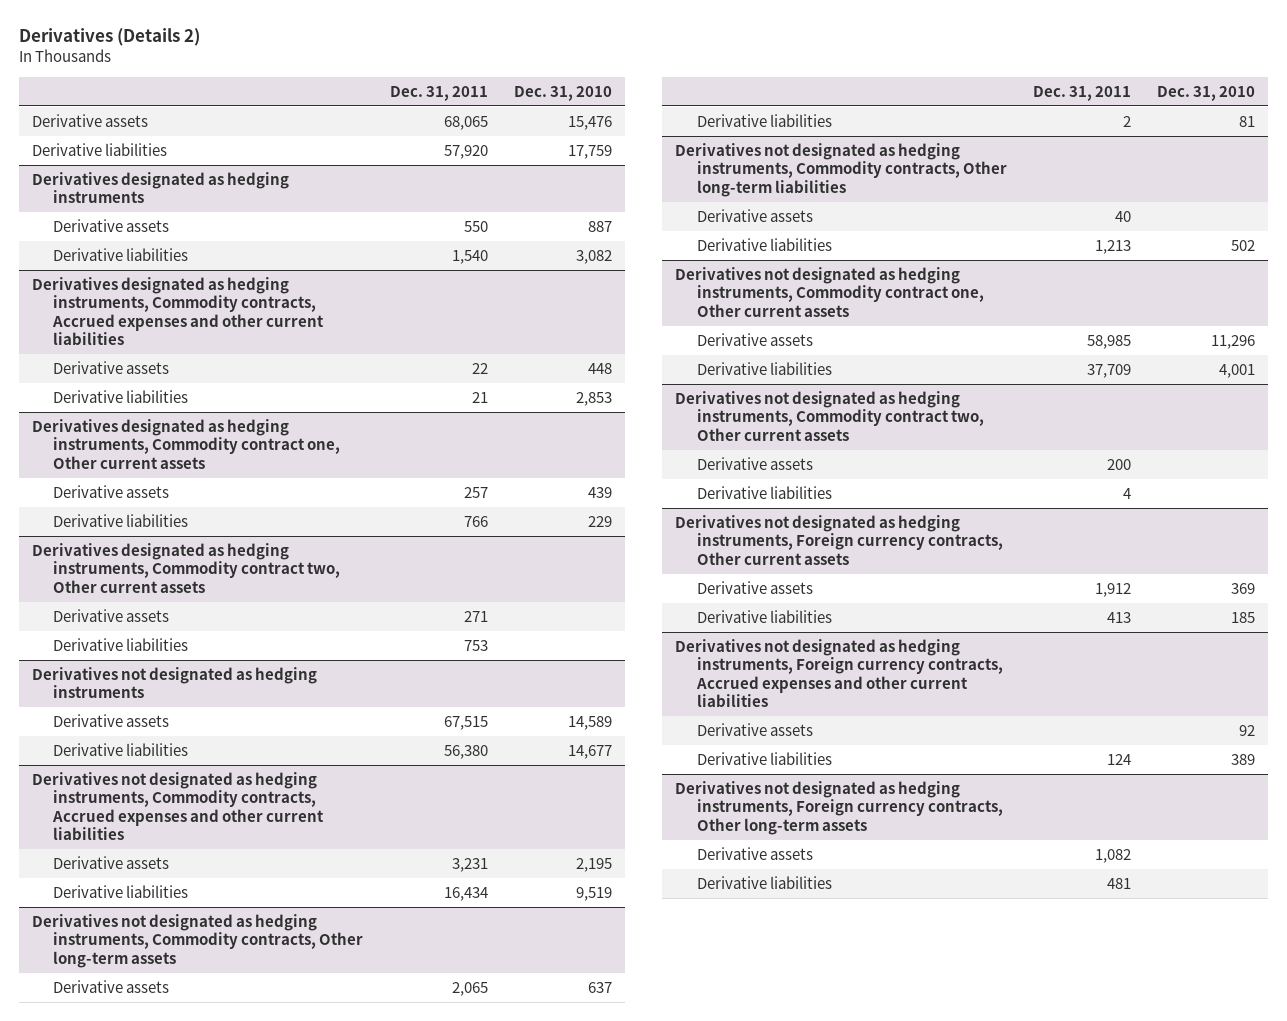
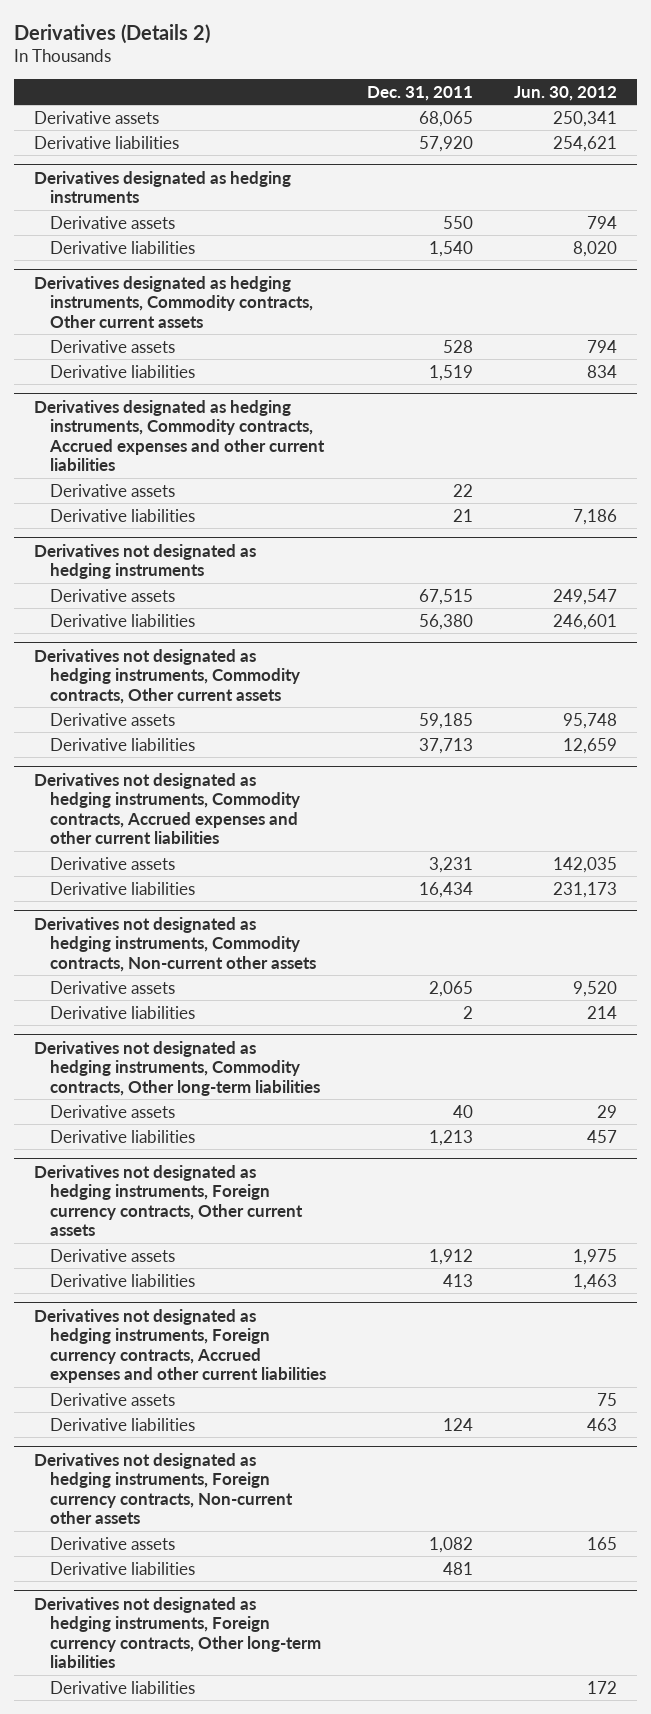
- | Dec. 31, 2011 | Dec. 31, 2010
+ | Dec. 31, 2011 | Jun. 30, 2012
+ Derivatives designated as hedging instruments, Commodity contracts, Other current assets
+ Derivative assets | 528 | 794
+ Derivative liabilities | 1,519 | 834
- Derivatives designated as hedging instruments, Commodity contract one, Other current assets
- Derivative assets | 257 | 439
- Derivative liabilities | 766 | 229
- Derivatives designated as hedging instruments, Commodity contract two, Other current assets
- Derivative assets | 271 |
- Derivative liabilities | 753 |
+ Derivatives not designated as hedging instruments, Commodity contracts, Other current assets
+ Derivative assets | 59,185 | 95,748
+ Derivative liabilities | 37,713 | 12,659
- Derivatives not designated as hedging instruments, Commodity contracts, Other long-term assets
+ Derivatives not designated as hedging instruments, Commodity contracts, Non-current other assets
- Derivatives not designated as hedging instruments, Commodity contract one, Other current assets
- Derivative assets | 58,985 | 11,296
- Derivative liabilities | 37,709 | 4,001
- Derivatives not designated as hedging instruments, Commodity contract two, Other current assets
- Derivative assets | 200 |
- Derivative liabilities | 4 |
- Derivatives not designated as hedging instruments, Foreign currency contracts, Other long-term assets
+ Derivatives not designated as hedging instruments, Foreign currency contracts, Non-current other assets
+ Derivatives not designated as hedging instruments, Foreign currency contracts, Other long-term liabilities
+ Derivative liabilities | | 172

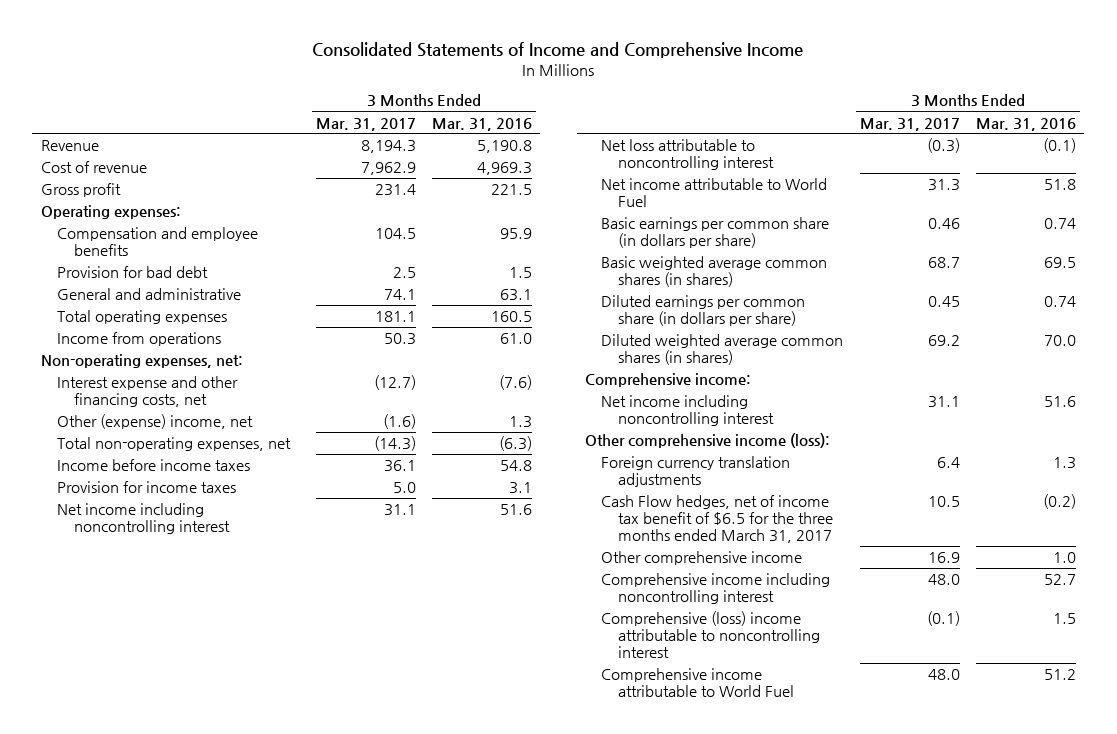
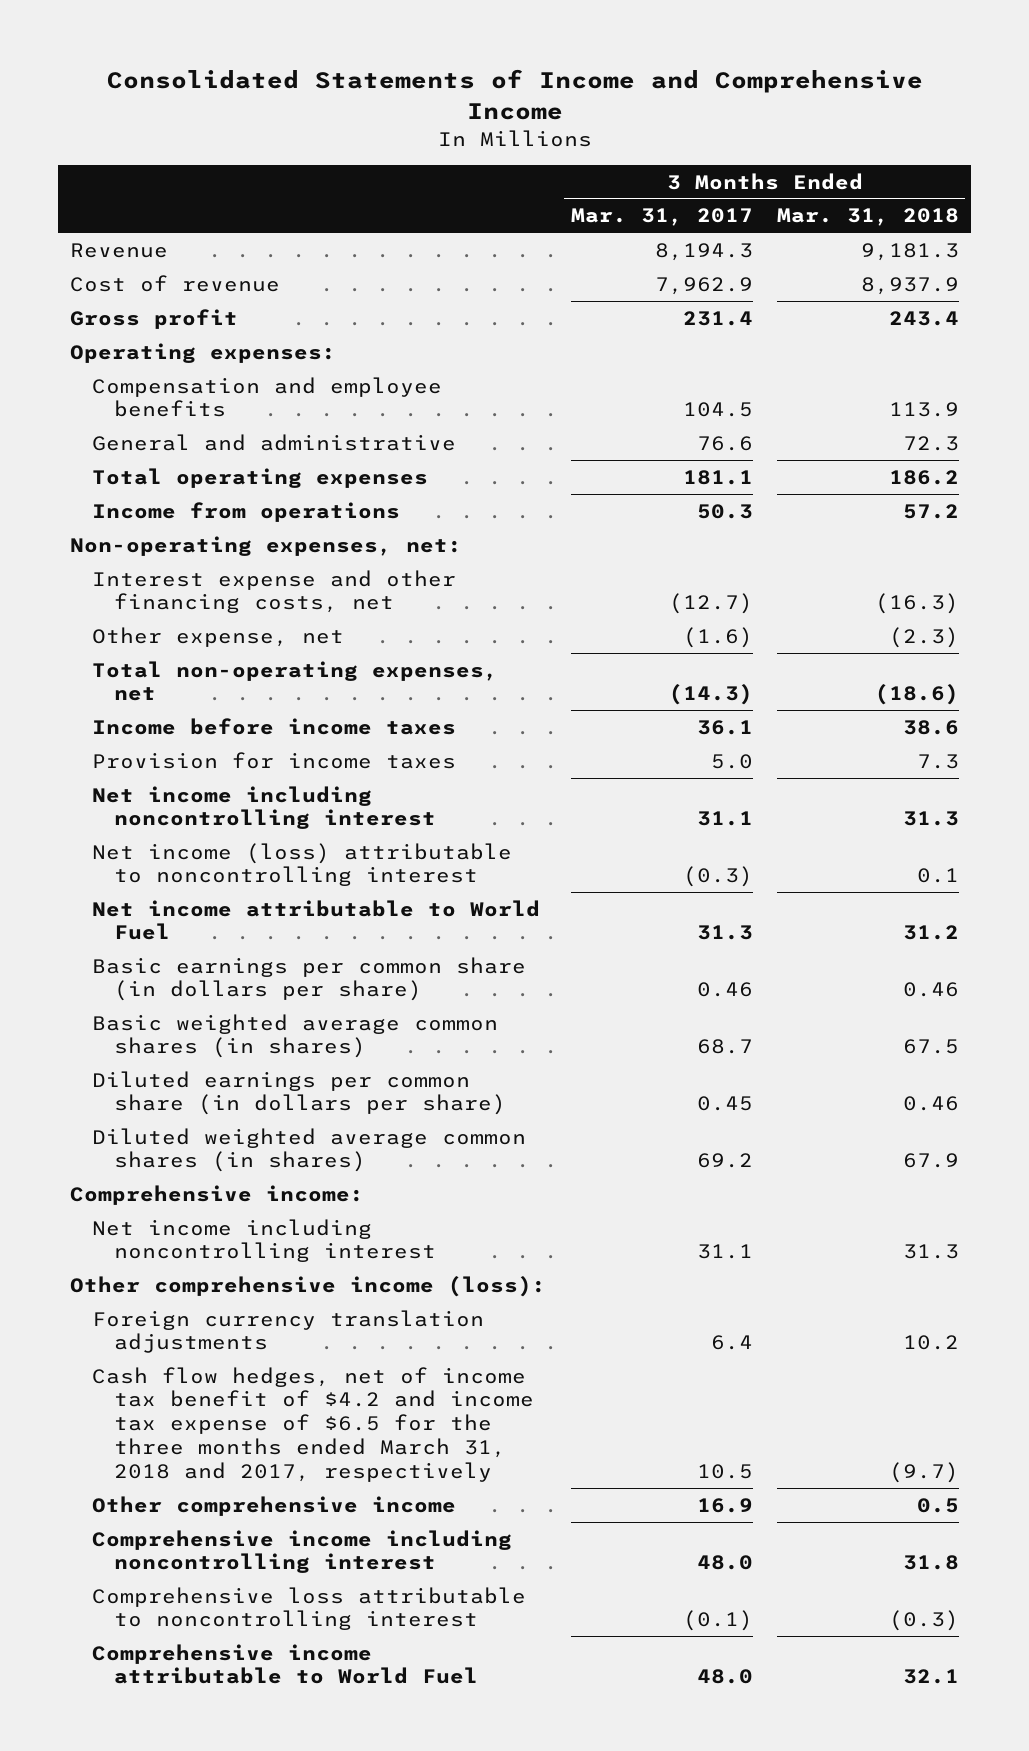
- | 3 Months Ended Mar. 31, 2017 | 3 Months Ended Mar. 31, 2016
+ | 3 Months Ended Mar. 31, 2017 | 3 Months Ended Mar. 31, 2018
- Provision for bad debt | 2.5 | 1.5
- General and administrative | 74.1 | 63.1
+ General and administrative | 76.6 | 72.3
- Other (expense) income, net | (1.6) | 1.3
+ Other expense, net | (1.6) | (2.3)
- Net loss attributable to noncontrolling interest | (0.3) | (0.1)
+ Net income (loss) attributable to noncontrolling interest | (0.3) | 0.1
- Cash Flow hedges, net of income tax benefit of $6.5 for the three months ended March 31, 2017 | 10.5 | (0.2)
+ Cash flow hedges, net of income tax benefit of $4.2 and income tax expense of $6.5 for the three months ended March 31, 2018 and 2017, respectively | 10.5 | (9.7)
- Comprehensive (loss) income attributable to noncontrolling interest | (0.1) | 1.5
+ Comprehensive loss attributable to noncontrolling interest | (0.1) | (0.3)

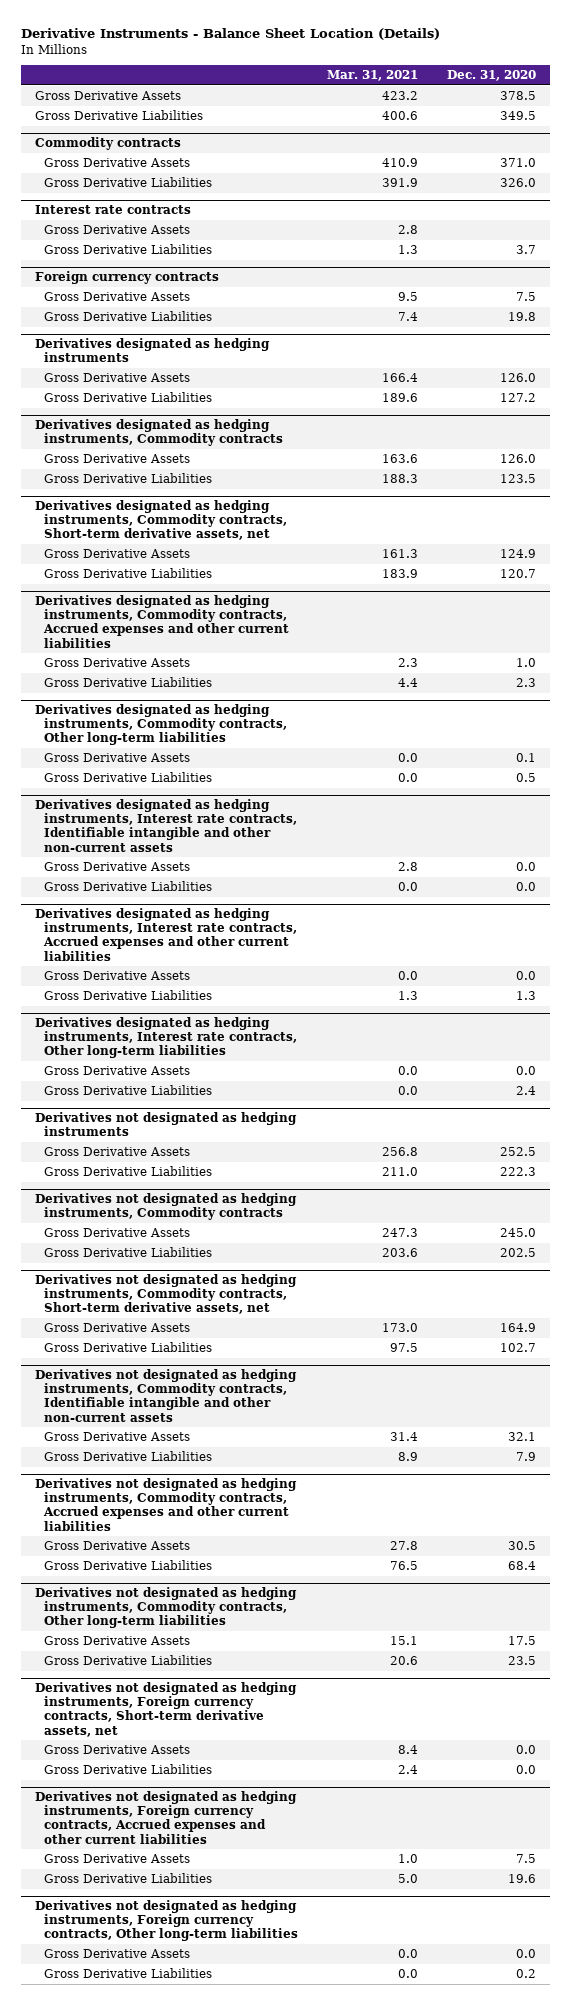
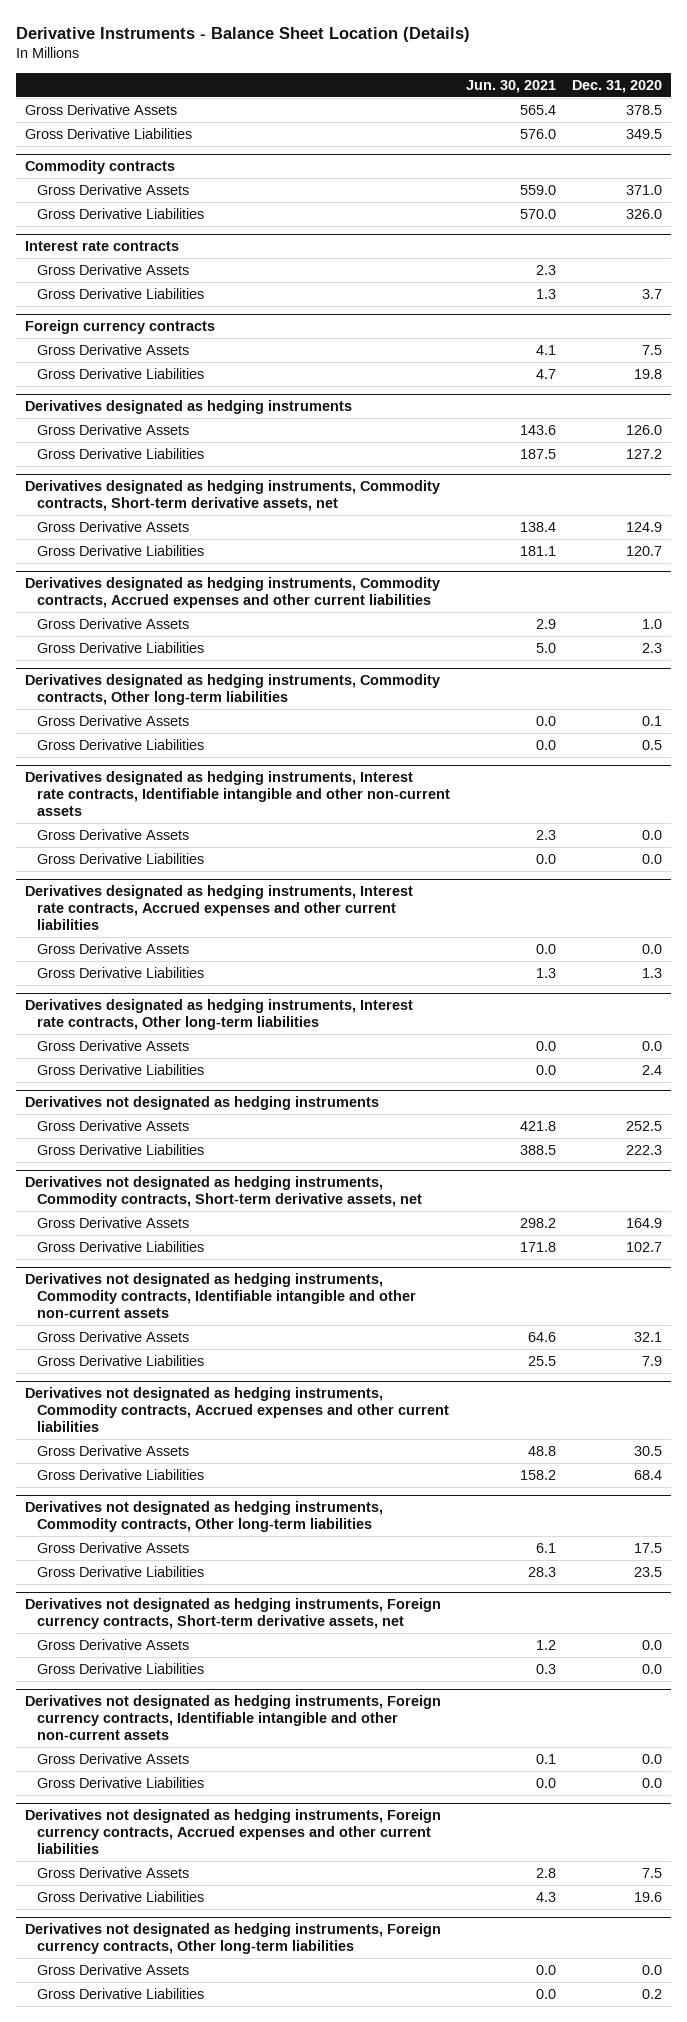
- | Mar. 31, 2021 | Dec. 31, 2020
+ | Jun. 30, 2021 | Dec. 31, 2020
- Derivatives designated as hedging instruments, Commodity contracts
- Gross Derivative Assets | 163.6 | 126.0
- Gross Derivative Liabilities | 188.3 | 123.5
- Derivatives not designated as hedging instruments, Commodity contracts
- Gross Derivative Assets | 247.3 | 245.0
- Gross Derivative Liabilities | 203.6 | 202.5
+ Derivatives not designated as hedging instruments, Foreign currency contracts, Identifiable intangible and other non-current assets
+ Gross Derivative Assets | 0.1 | 0.0
+ Gross Derivative Liabilities | 0.0 | 0.0

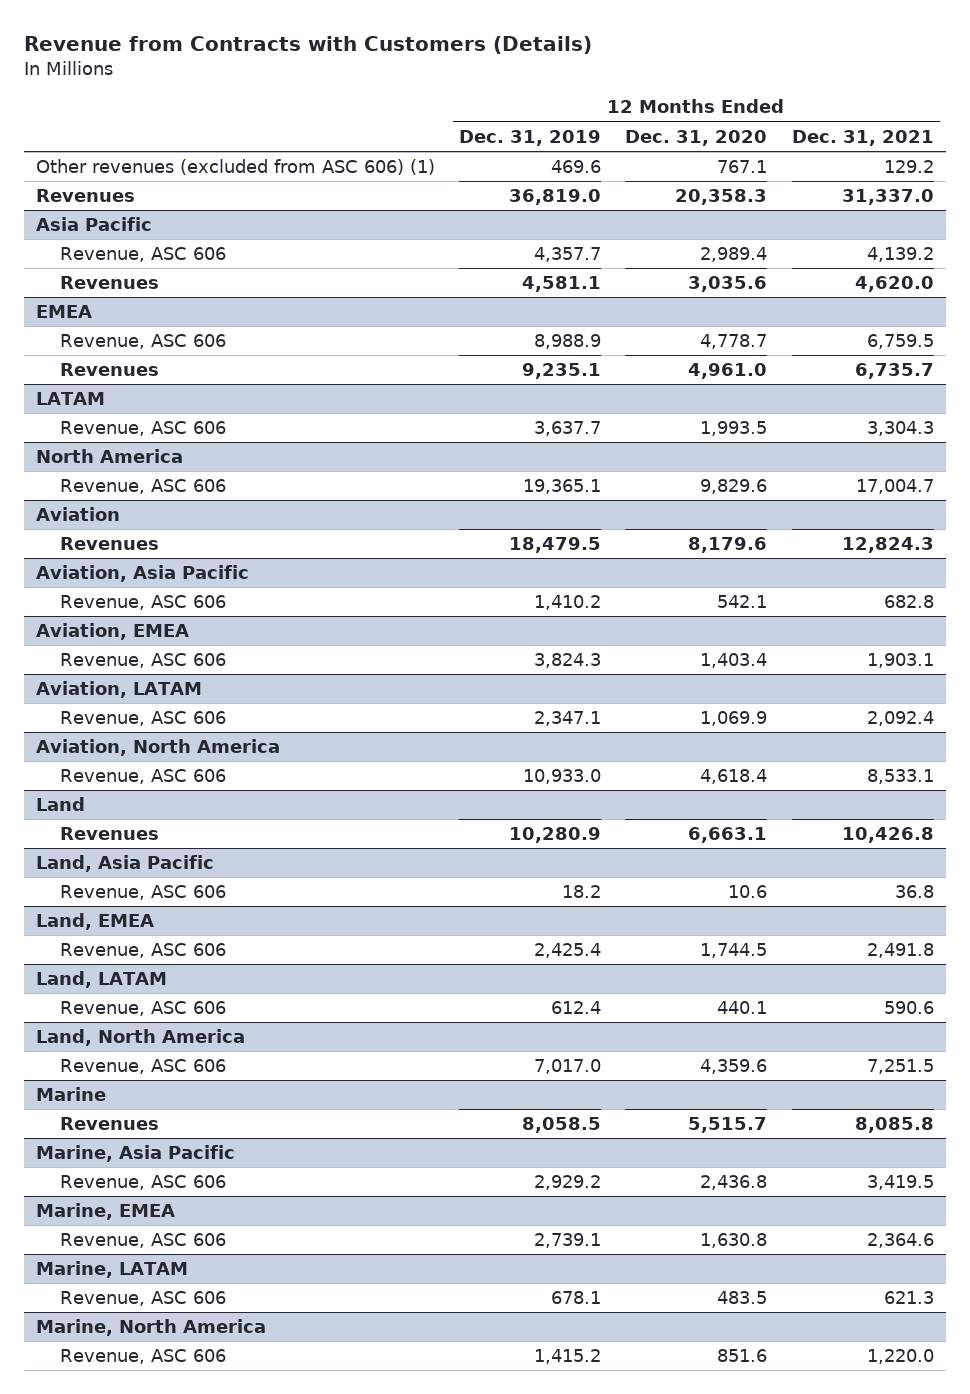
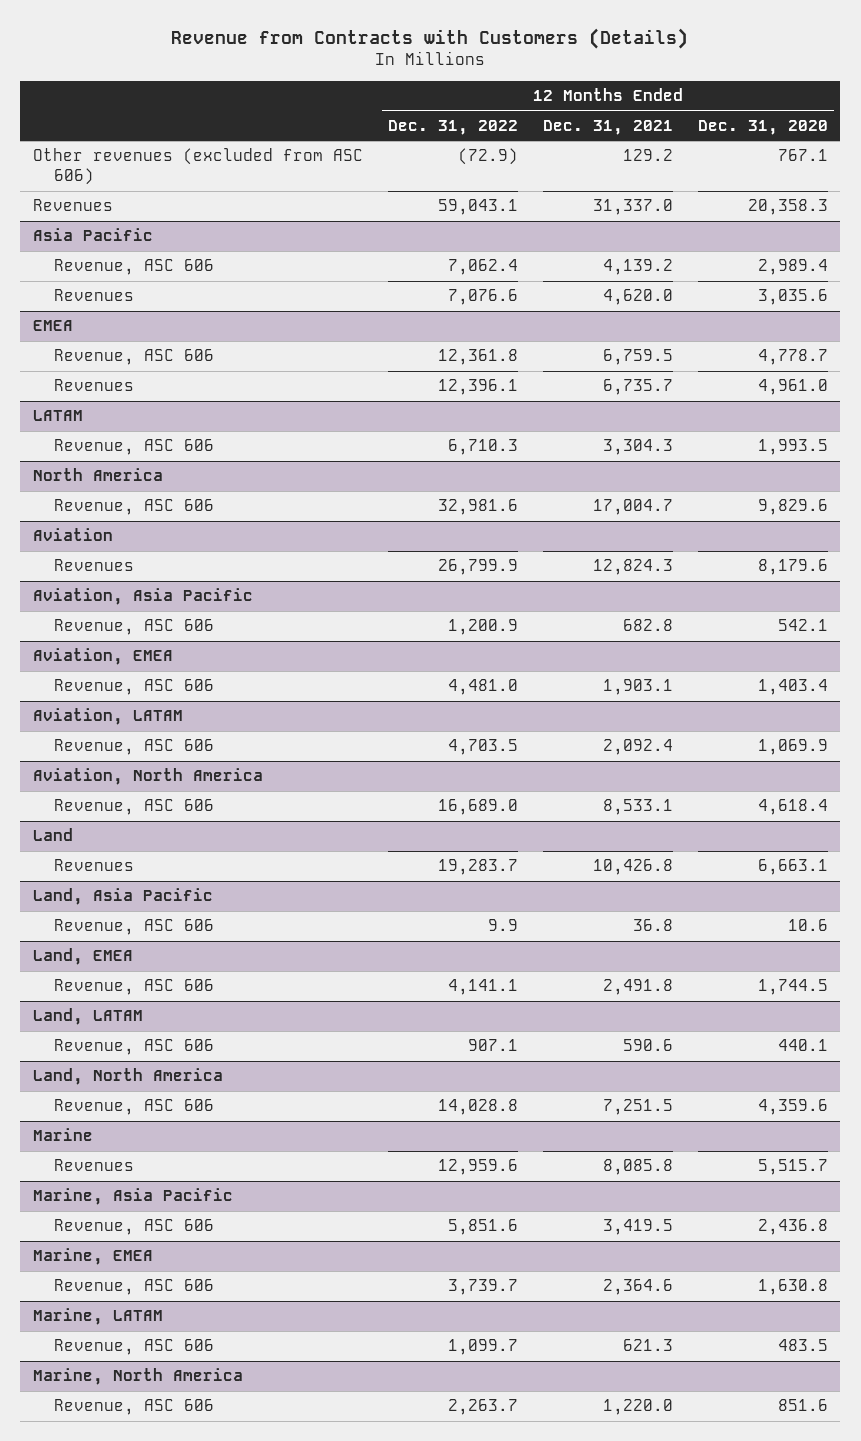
- | 12 Months Ended Dec. 31, 2019 | 12 Months Ended Dec. 31, 2020 | 12 Months Ended Dec. 31, 2021
+ | 12 Months Ended Dec. 31, 2022 | 12 Months Ended Dec. 31, 2021 | 12 Months Ended Dec. 31, 2020
- Other revenues (excluded from ASC 606) (1) | 469.6 | 767.1 | 129.2
+ Other revenues (excluded from ASC 606) | (72.9) | 129.2 | 767.1

